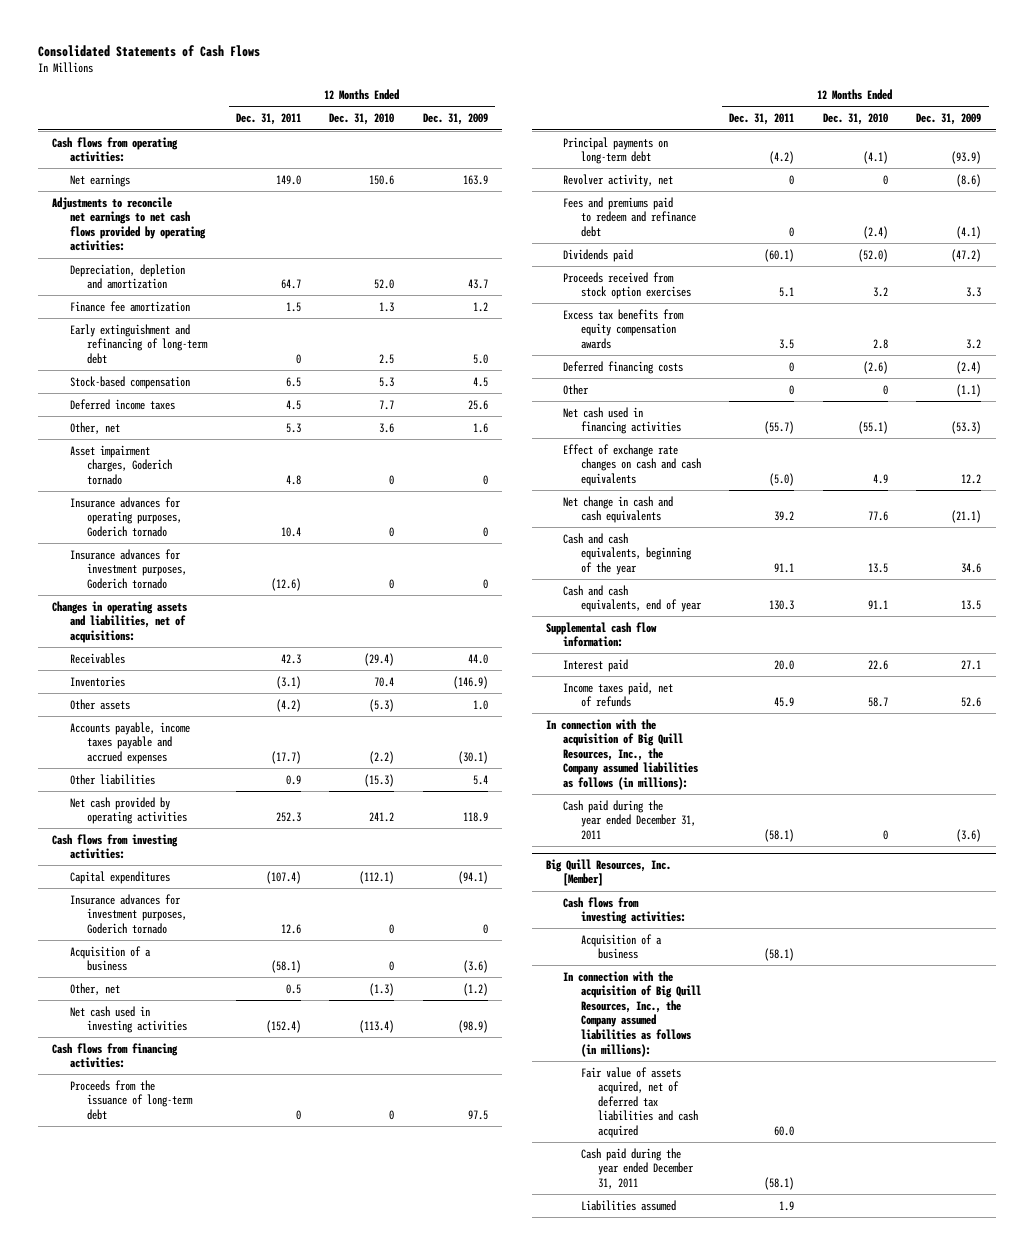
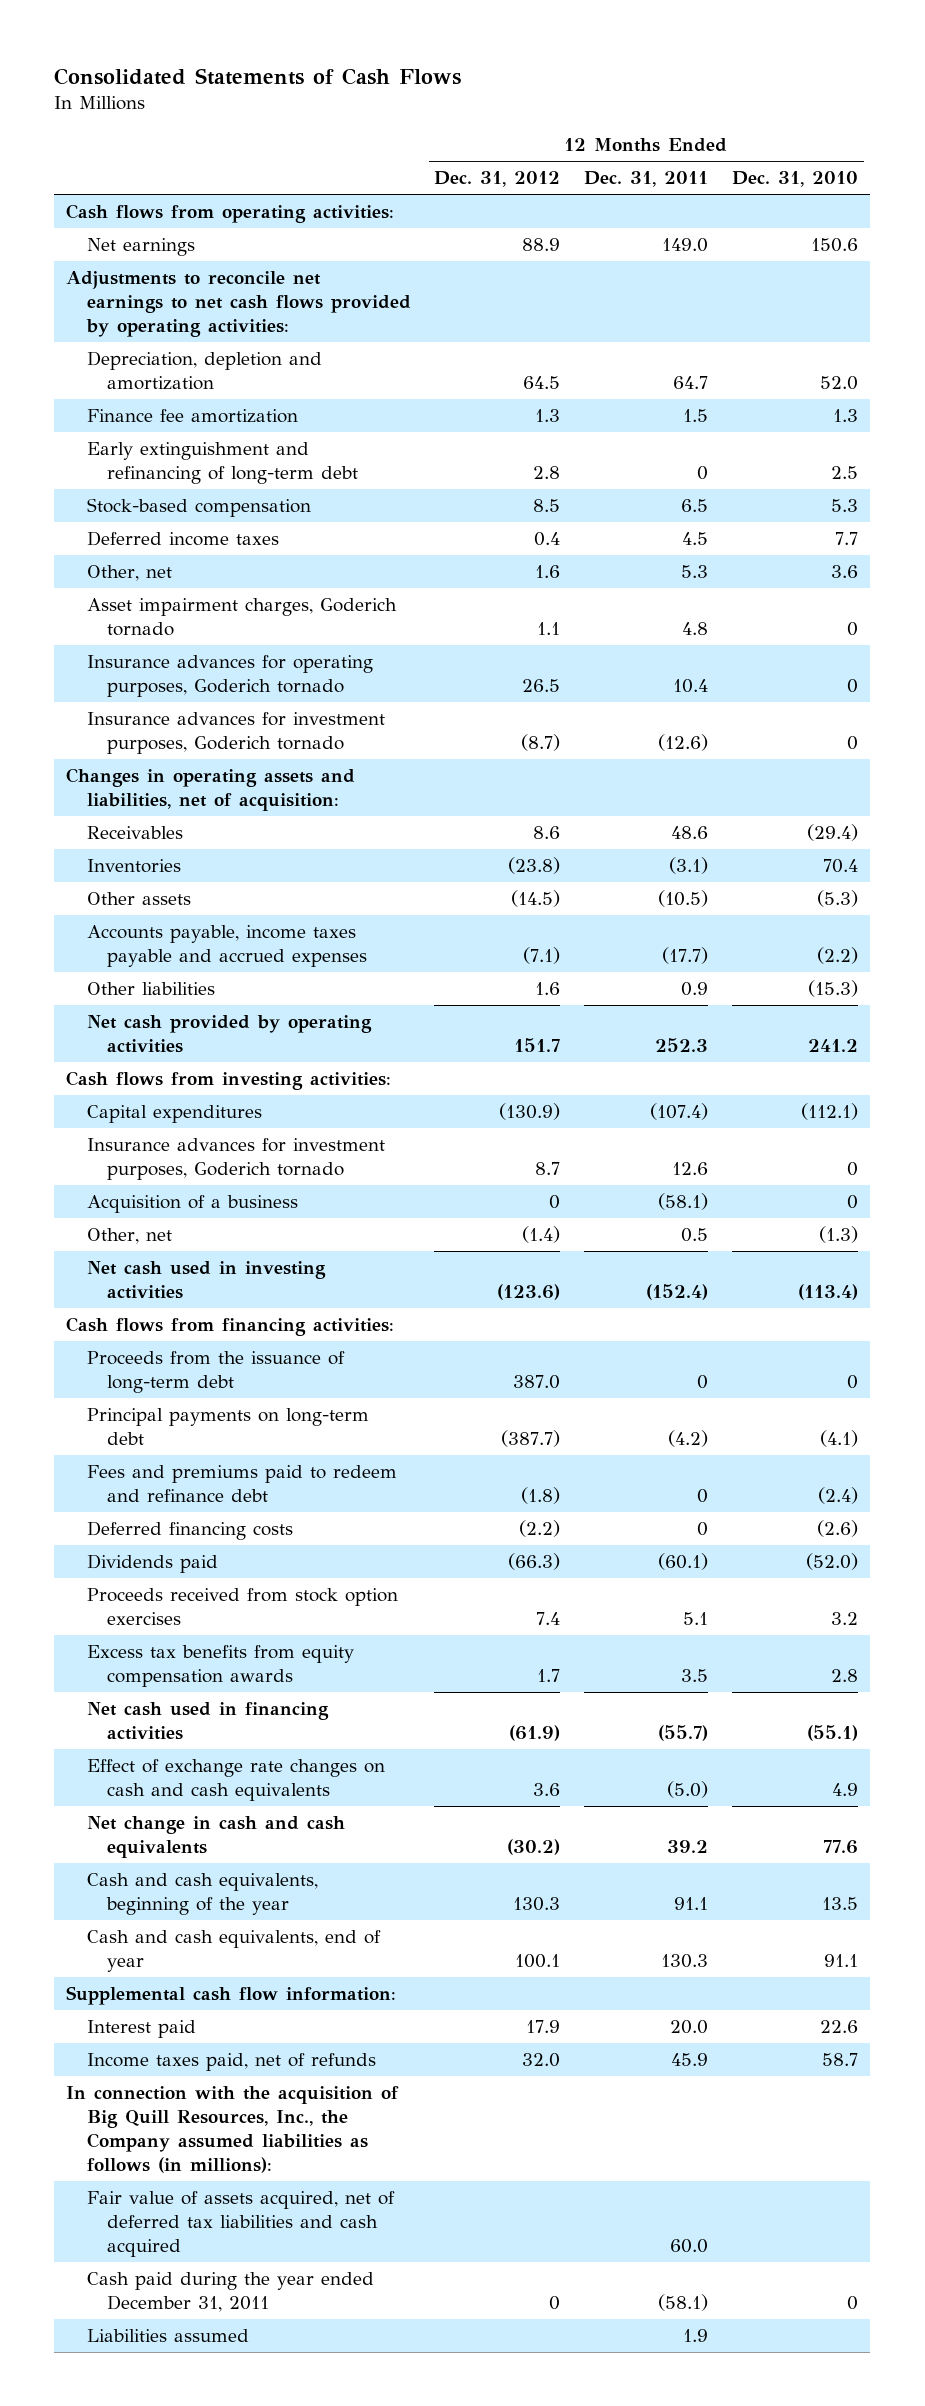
- | 12 Months Ended Dec. 31, 2011 | 12 Months Ended Dec. 31, 2010 | 12 Months Ended Dec. 31, 2009
+ | 12 Months Ended Dec. 31, 2012 | 12 Months Ended Dec. 31, 2011 | 12 Months Ended Dec. 31, 2010
- Changes in operating assets and liabilities, net of acquisitions:
- Receivables | 42.3 | (29.4) | 44.0
+ Changes in operating assets and liabilities, net of acquisition:
+ Receivables | 8.6 | 48.6 | (29.4)
- Other assets | (4.2) | (5.3) | 1.0
+ Other assets | (14.5) | (10.5) | (5.3)
- Revolver activity, net | 0 | 0 | (8.6)
moved up: Deferred financing costs | (2.2) | 0 | (2.6)
- Other | 0 | 0 | (1.1)
- Big Quill Resources, Inc. [Member]
- Cash flows from investing activities:
- Acquisition of a business | (58.1) | |
- In connection with the acquisition of Big Quill Resources, Inc., the Company assumed liabilities as follows (in millions):
- Cash paid during the year ended December 31, 2011 | (58.1) | |
moved down: Cash paid during the year ended December 31, 2011 | 0 | (58.1) | 0

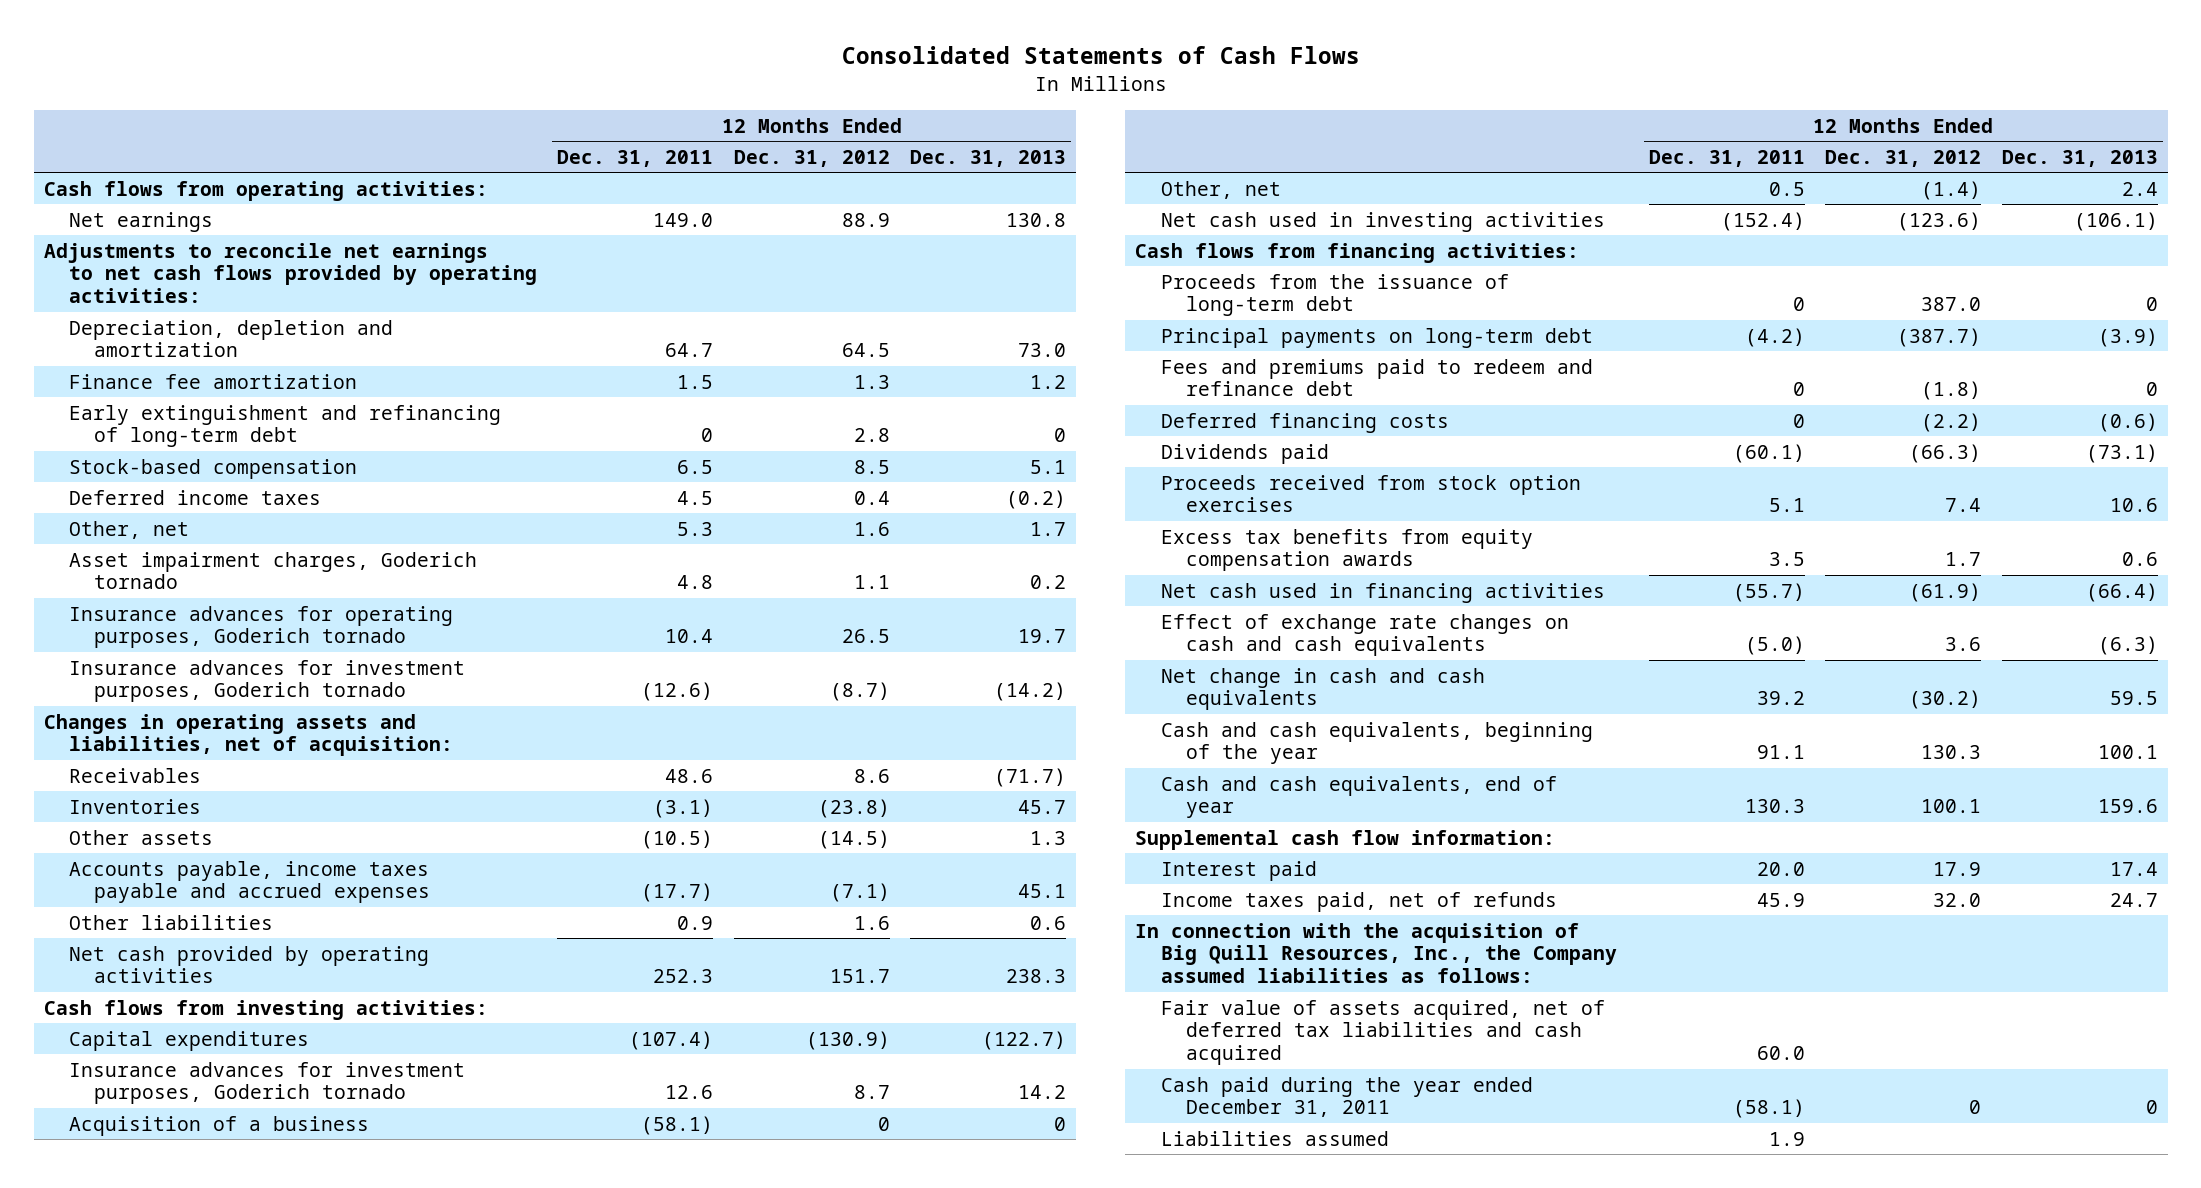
- | 12 Months Ended Dec. 31, 2012 | 12 Months Ended Dec. 31, 2011 | 12 Months Ended Dec. 31, 2010
+ | 12 Months Ended Dec. 31, 2011 | 12 Months Ended Dec. 31, 2012 | 12 Months Ended Dec. 31, 2013
- In connection with the acquisition of Big Quill Resources, Inc., the Company assumed liabilities as follows (in millions):
+ In connection with the acquisition of Big Quill Resources, Inc., the Company assumed liabilities as follows:

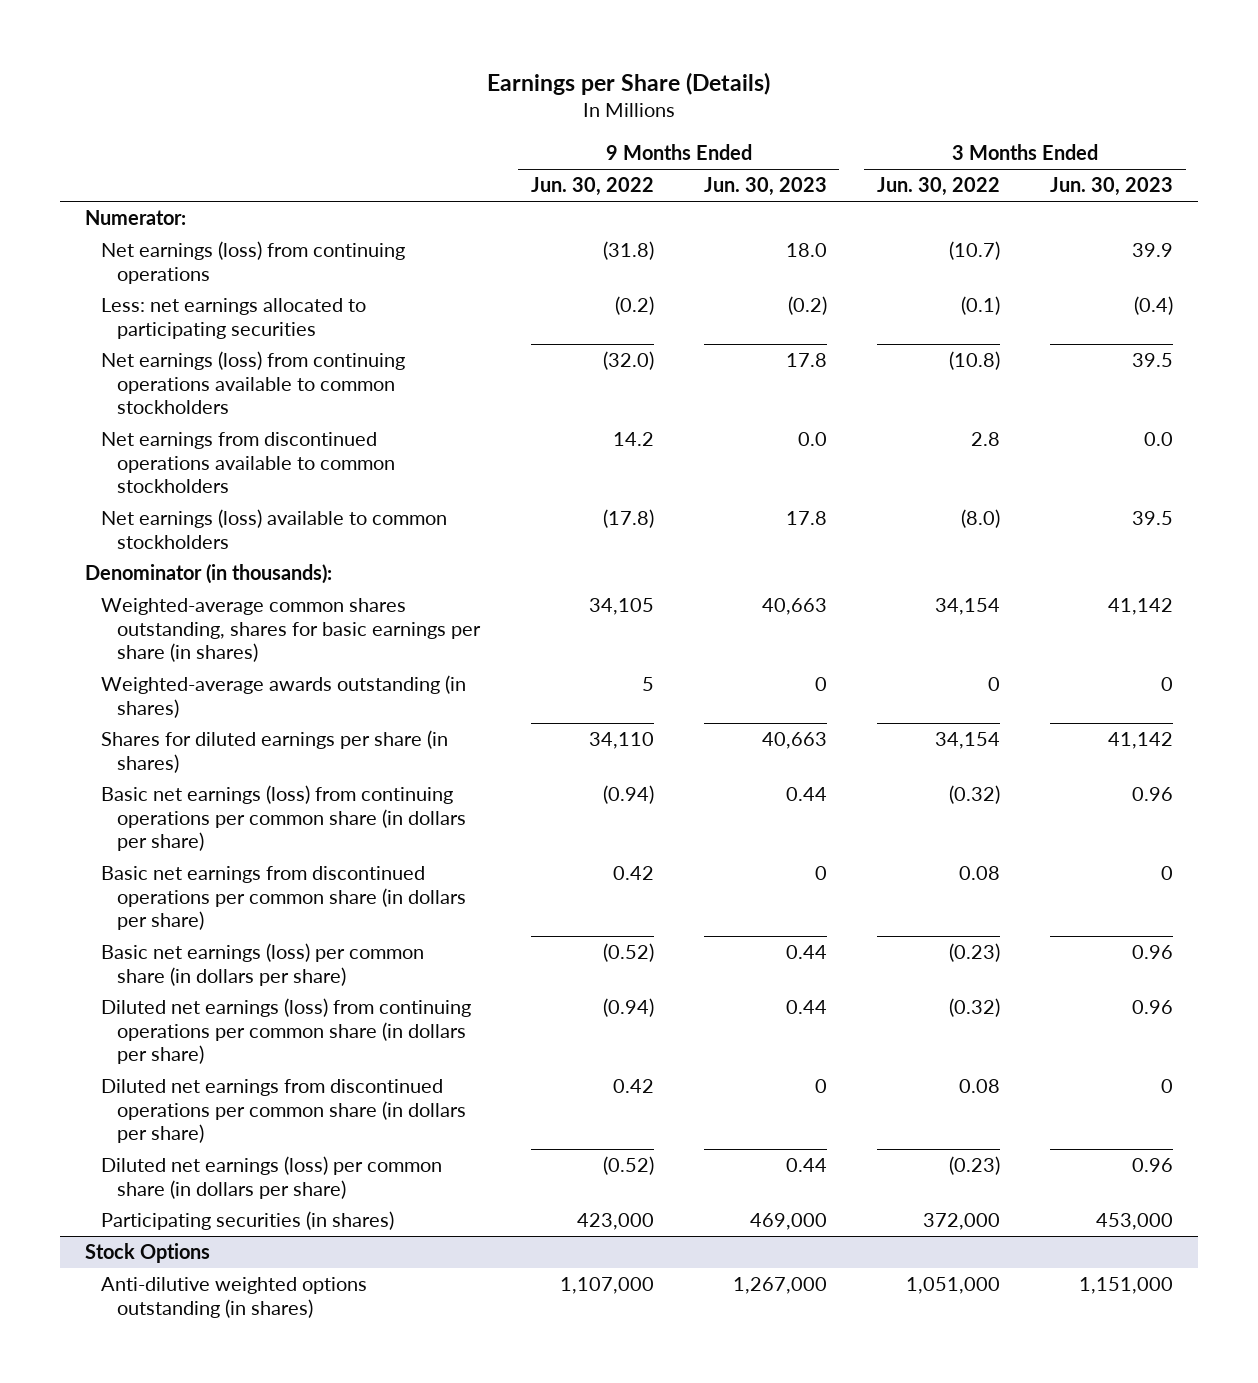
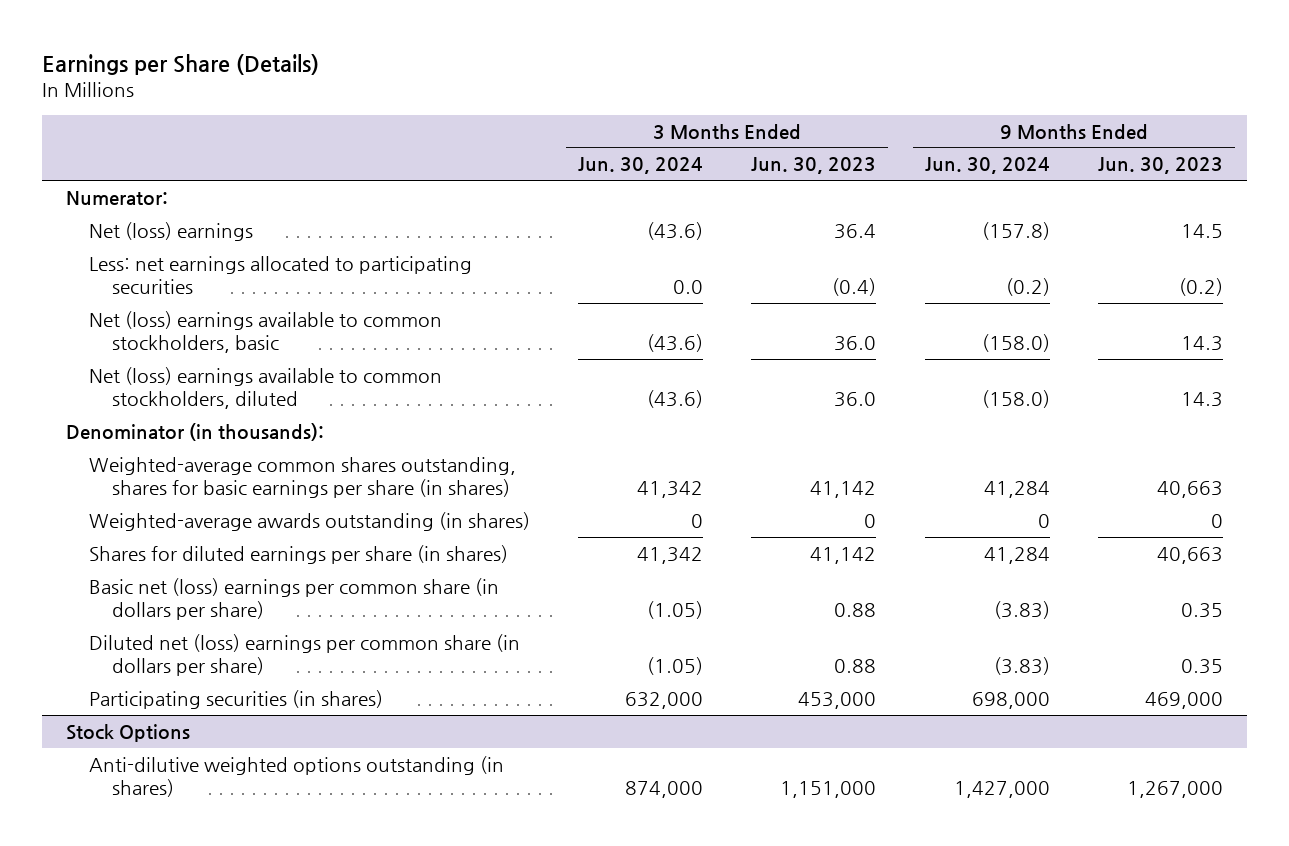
- | 9 Months Ended Jun. 30, 2022 | 9 Months Ended Jun. 30, 2023 | 3 Months Ended Jun. 30, 2022 | 3 Months Ended Jun. 30, 2023
+ | 3 Months Ended Jun. 30, 2024 | 3 Months Ended Jun. 30, 2023 | 9 Months Ended Jun. 30, 2024 | 9 Months Ended Jun. 30, 2023
- Net earnings (loss) from continuing operations | (31.8) | 18.0 | (10.7) | 39.9
+ Net (loss) earnings | (43.6) | 36.4 | (157.8) | 14.5
- Net earnings (loss) from continuing operations available to common stockholders | (32.0) | 17.8 | (10.8) | 39.5
- Net earnings from discontinued operations available to common stockholders | 14.2 | 0.0 | 2.8 | 0.0
- Net earnings (loss) available to common stockholders | (17.8) | 17.8 | (8.0) | 39.5
+ Net (loss) earnings available to common stockholders, basic | (43.6) | 36.0 | (158.0) | 14.3
+ Net (loss) earnings available to common stockholders, diluted | (43.6) | 36.0 | (158.0) | 14.3
- Basic net earnings (loss) from continuing operations per common share (in dollars per share) | (0.94) | 0.44 | (0.32) | 0.96
- Basic net earnings from discontinued operations per common share (in dollars per share) | 0.42 | 0 | 0.08 | 0
- Basic net earnings (loss) per common share (in dollars per share) | (0.52) | 0.44 | (0.23) | 0.96
- Diluted net earnings (loss) from continuing operations per common share (in dollars per share) | (0.94) | 0.44 | (0.32) | 0.96
- Diluted net earnings from discontinued operations per common share (in dollars per share) | 0.42 | 0 | 0.08 | 0
- Diluted net earnings (loss) per common share (in dollars per share) | (0.52) | 0.44 | (0.23) | 0.96
+ Basic net (loss) earnings per common share (in dollars per share) | (1.05) | 0.88 | (3.83) | 0.35
+ Diluted net (loss) earnings per common share (in dollars per share) | (1.05) | 0.88 | (3.83) | 0.35

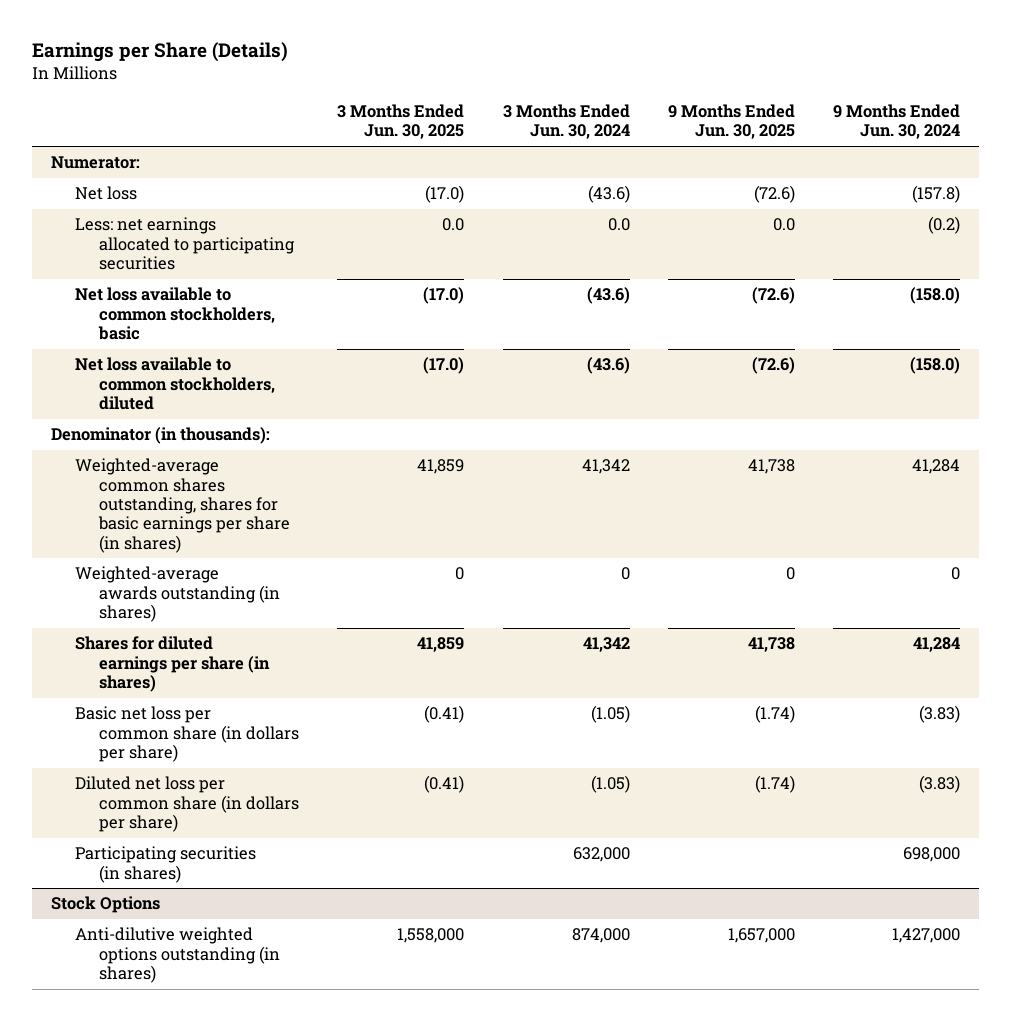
- | 3 Months Ended Jun. 30, 2024 | 3 Months Ended Jun. 30, 2023 | 9 Months Ended Jun. 30, 2024 | 9 Months Ended Jun. 30, 2023
+ | 3 Months Ended Jun. 30, 2025 | 3 Months Ended Jun. 30, 2024 | 9 Months Ended Jun. 30, 2025 | 9 Months Ended Jun. 30, 2024
- Net (loss) earnings | (43.6) | 36.4 | (157.8) | 14.5
+ Net loss | (17.0) | (43.6) | (72.6) | (157.8)
- Net (loss) earnings available to common stockholders, basic | (43.6) | 36.0 | (158.0) | 14.3
- Net (loss) earnings available to common stockholders, diluted | (43.6) | 36.0 | (158.0) | 14.3
+ Net loss available to common stockholders, basic | (17.0) | (43.6) | (72.6) | (158.0)
+ Net loss available to common stockholders, diluted | (17.0) | (43.6) | (72.6) | (158.0)
- Basic net (loss) earnings per common share (in dollars per share) | (1.05) | 0.88 | (3.83) | 0.35
- Diluted net (loss) earnings per common share (in dollars per share) | (1.05) | 0.88 | (3.83) | 0.35
+ Basic net loss per common share (in dollars per share) | (0.41) | (1.05) | (1.74) | (3.83)
+ Diluted net loss per common share (in dollars per share) | (0.41) | (1.05) | (1.74) | (3.83)

